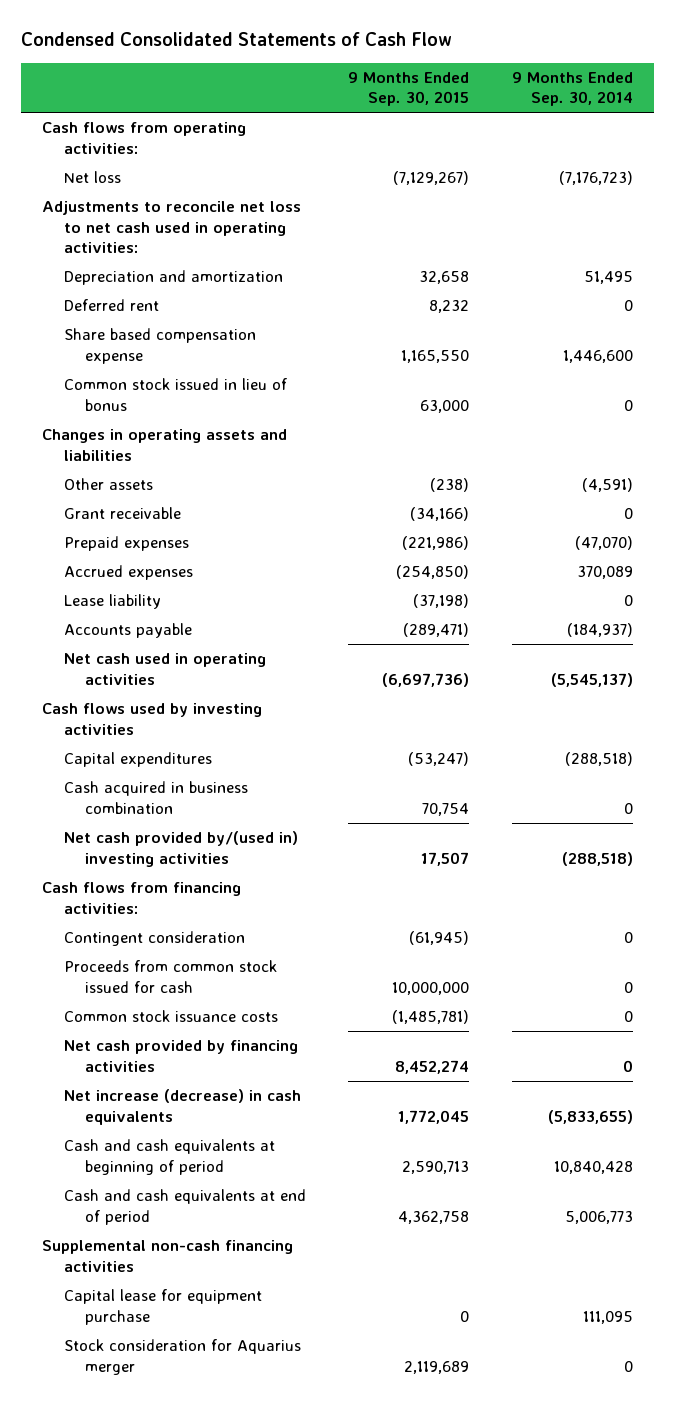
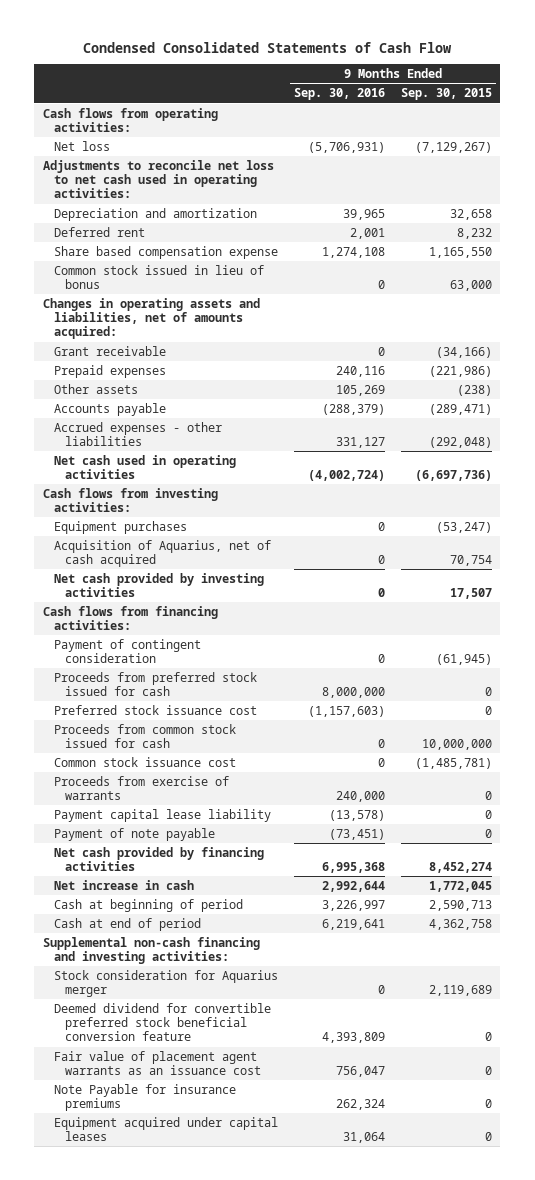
- | 9 Months Ended Sep. 30, 2015 | 9 Months Ended Sep. 30, 2014
+ | 9 Months Ended Sep. 30, 2016 | 9 Months Ended Sep. 30, 2015
- Changes in operating assets and liabilities
+ Changes in operating assets and liabilities, net of amounts acquired:
- Accrued expenses | (254,850) | 370,089
- Lease liability | (37,198) | 0
moved down: Other assets | 105,269 | (238)
+ Accrued expenses - other liabilities | 331,127 | (292,048)
- Cash flows used by investing activities
- Capital expenditures | (53,247) | (288,518)
- Cash acquired in business combination | 70,754 | 0
- Net cash provided by/(used in) investing activities | 17,507 | (288,518)
+ Cash flows from investing activities:
+ Equipment purchases | 0 | (53,247)
+ Acquisition of Aquarius, net of cash acquired | 0 | 70,754
+ Net cash provided by investing activities | 0 | 17,507
- Contingent consideration | (61,945) | 0
+ Payment of contingent consideration | 0 | (61,945)
+ Proceeds from preferred stock issued for cash | 8,000,000 | 0
+ Preferred stock issuance cost | (1,157,603) | 0
- Common stock issuance costs | (1,485,781) | 0
+ Common stock issuance cost | 0 | (1,485,781)
+ Proceeds from exercise of warrants | 240,000 | 0
+ Payment capital lease liability | (13,578) | 0
+ Payment of note payable | (73,451) | 0
- Net increase (decrease) in cash equivalents | 1,772,045 | (5,833,655)
- Cash and cash equivalents at beginning of period | 2,590,713 | 10,840,428
- Cash and cash equivalents at end of period | 4,362,758 | 5,006,773
- Supplemental non-cash financing activities
- Capital lease for equipment purchase | 0 | 111,095
+ Net increase in cash | 2,992,644 | 1,772,045
+ Cash at beginning of period | 3,226,997 | 2,590,713
+ Cash at end of period | 6,219,641 | 4,362,758
+ Supplemental non-cash financing and investing activities:
+ Deemed dividend for convertible preferred stock beneficial conversion feature | 4,393,809 | 0
+ Fair value of placement agent warrants as an issuance cost | 756,047 | 0
+ Note Payable for insurance premiums | 262,324 | 0
+ Equipment acquired under capital leases | 31,064 | 0

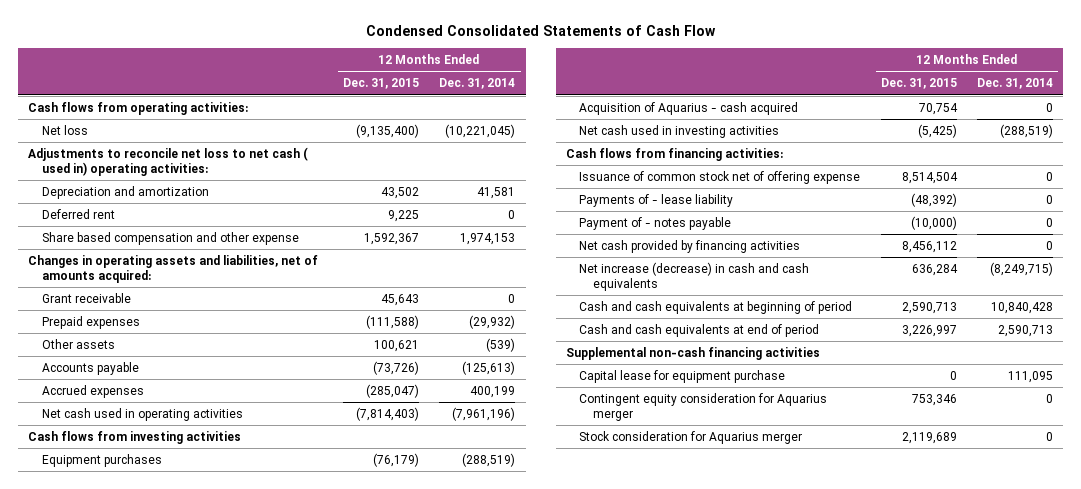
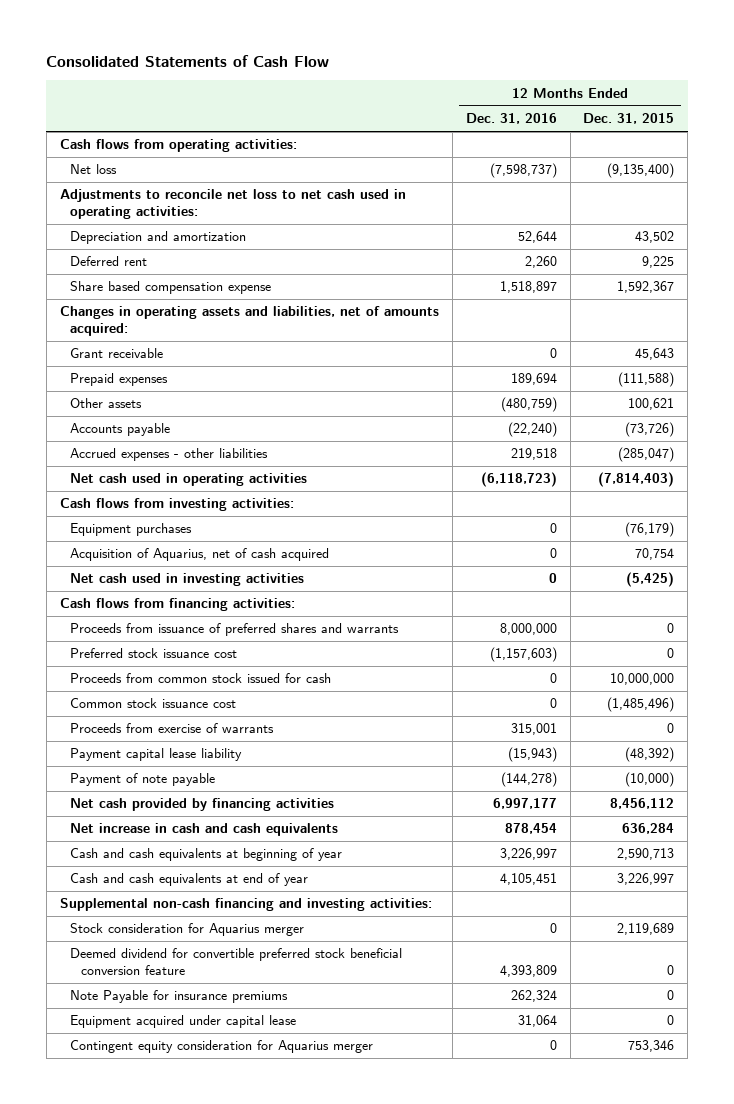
- Condensed Consolidated Statements of Cash Flow
+ Consolidated Statements of Cash Flow
- | 12 Months Ended Dec. 31, 2015 | 12 Months Ended Dec. 31, 2014
+ | 12 Months Ended Dec. 31, 2016 | 12 Months Ended Dec. 31, 2015
- Adjustments to reconcile net loss to net cash ( used in) operating activities:
+ Adjustments to reconcile net loss to net cash used in operating activities:
- Share based compensation and other expense | 1,592,367 | 1,974,153
+ Share based compensation expense | 1,518,897 | 1,592,367
- Accrued expenses | (285,047) | 400,199
+ Accrued expenses - other liabilities | 219,518 | (285,047)
- Cash flows from investing activities
+ Cash flows from investing activities:
- Acquisition of Aquarius - cash acquired | 70,754 | 0
+ Acquisition of Aquarius, net of cash acquired | 0 | 70,754
- Issuance of common stock net of offering expense | 8,514,504 | 0
- Payments of - lease liability | (48,392) | 0
- Payment of - notes payable | (10,000) | 0
+ Proceeds from issuance of preferred shares and warrants | 8,000,000 | 0
+ Preferred stock issuance cost | (1,157,603) | 0
+ Proceeds from common stock issued for cash | 0 | 10,000,000
+ Common stock issuance cost | 0 | (1,485,496)
+ Proceeds from exercise of warrants | 315,001 | 0
+ Payment capital lease liability | (15,943) | (48,392)
+ Payment of note payable | (144,278) | (10,000)
- Net increase (decrease) in cash and cash equivalents | 636,284 | (8,249,715)
- Cash and cash equivalents at beginning of period | 2,590,713 | 10,840,428
- Cash and cash equivalents at end of period | 3,226,997 | 2,590,713
- Supplemental non-cash financing activities
- Capital lease for equipment purchase | 0 | 111,095
+ Net increase in cash and cash equivalents | 878,454 | 636,284
+ Cash and cash equivalents at beginning of year | 3,226,997 | 2,590,713
+ Cash and cash equivalents at end of year | 4,105,451 | 3,226,997
+ Supplemental non-cash financing and investing activities:
+ Deemed dividend for convertible preferred stock beneficial conversion feature | 4,393,809 | 0
+ Note Payable for insurance premiums | 262,324 | 0
+ Equipment acquired under capital lease | 31,064 | 0
moved down: Contingent equity consideration for Aquarius merger | 0 | 753,346

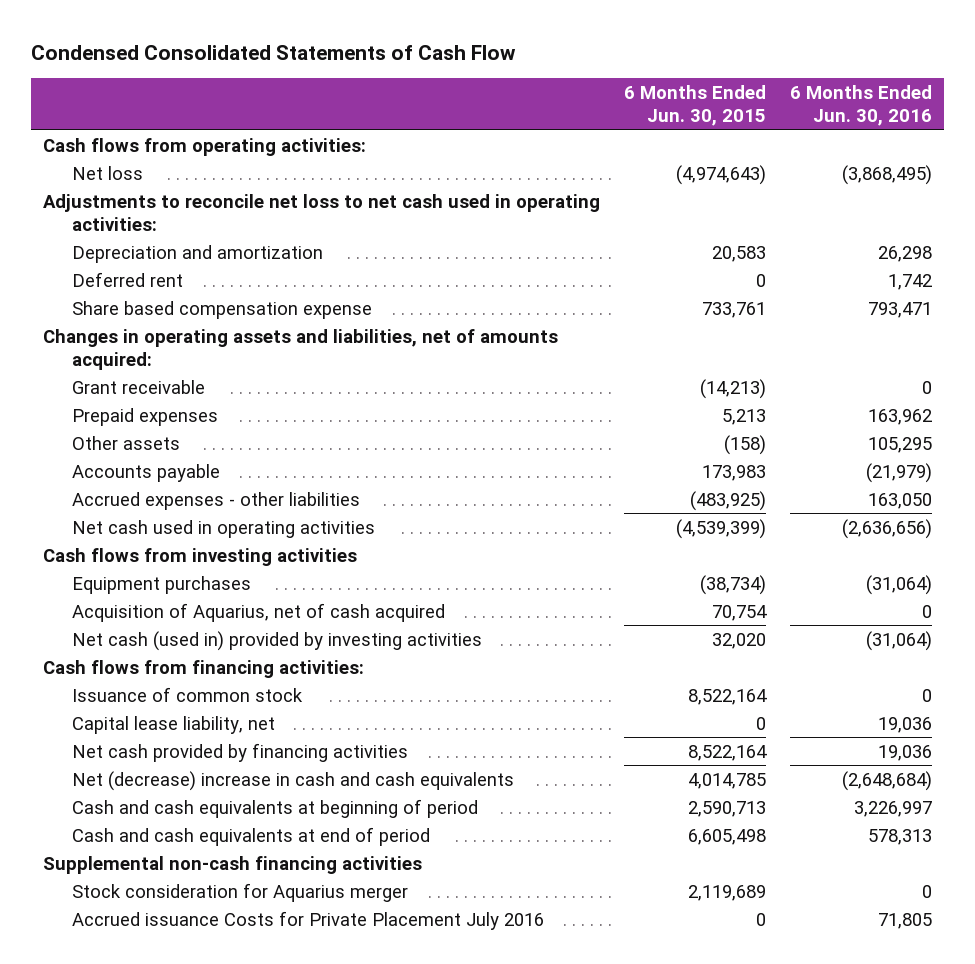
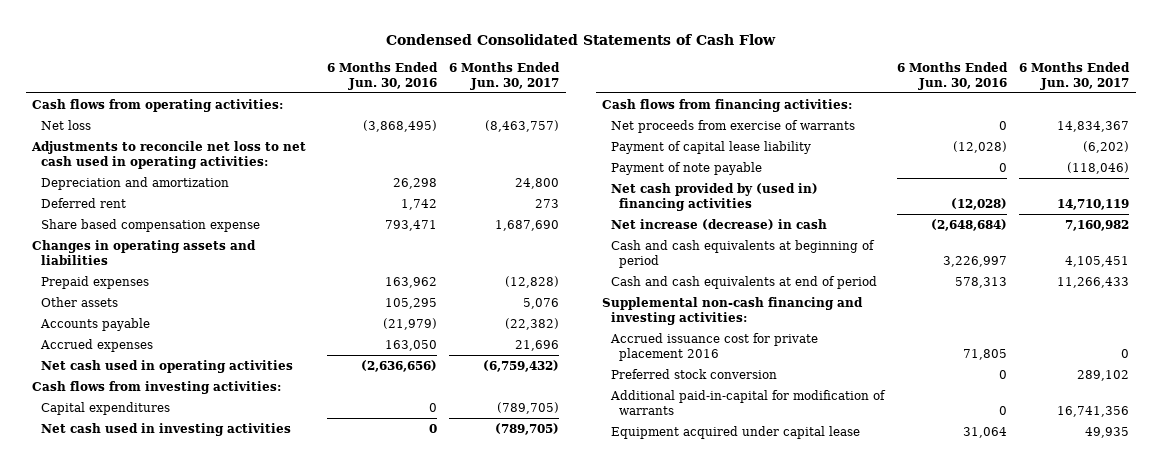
- | 6 Months Ended Jun. 30, 2015 | 6 Months Ended Jun. 30, 2016
+ | 6 Months Ended Jun. 30, 2016 | 6 Months Ended Jun. 30, 2017
- Changes in operating assets and liabilities, net of amounts acquired:
- Grant receivable | (14,213) | 0
+ Changes in operating assets and liabilities
- Accrued expenses - other liabilities | (483,925) | 163,050
+ Accrued expenses | 163,050 | 21,696
- Cash flows from investing activities
- Equipment purchases | (38,734) | (31,064)
- Acquisition of Aquarius, net of cash acquired | 70,754 | 0
- Net cash (used in) provided by investing activities | 32,020 | (31,064)
+ Cash flows from investing activities:
+ Capital expenditures | 0 | (789,705)
+ Net cash used in investing activities | 0 | (789,705)
- Issuance of common stock | 8,522,164 | 0
- Capital lease liability, net | 0 | 19,036
- Net cash provided by financing activities | 8,522,164 | 19,036
- Net (decrease) increase in cash and cash equivalents | 4,014,785 | (2,648,684)
+ Net proceeds from exercise of warrants | 0 | 14,834,367
+ Payment of capital lease liability | (12,028) | (6,202)
+ Payment of note payable | 0 | (118,046)
+ Net cash provided by (used in) financing activities | (12,028) | 14,710,119
+ Net increase (decrease) in cash | (2,648,684) | 7,160,982
- Supplemental non-cash financing activities
- Stock consideration for Aquarius merger | 2,119,689 | 0
- Accrued issuance Costs for Private Placement July 2016 | 0 | 71,805
+ Supplemental non-cash financing and investing activities:
+ Accrued issuance cost for private placement 2016 | 71,805 | 0
+ Preferred stock conversion | 0 | 289,102
+ Additional paid-in-capital for modification of warrants | 0 | 16,741,356
+ Equipment acquired under capital lease | 31,064 | 49,935

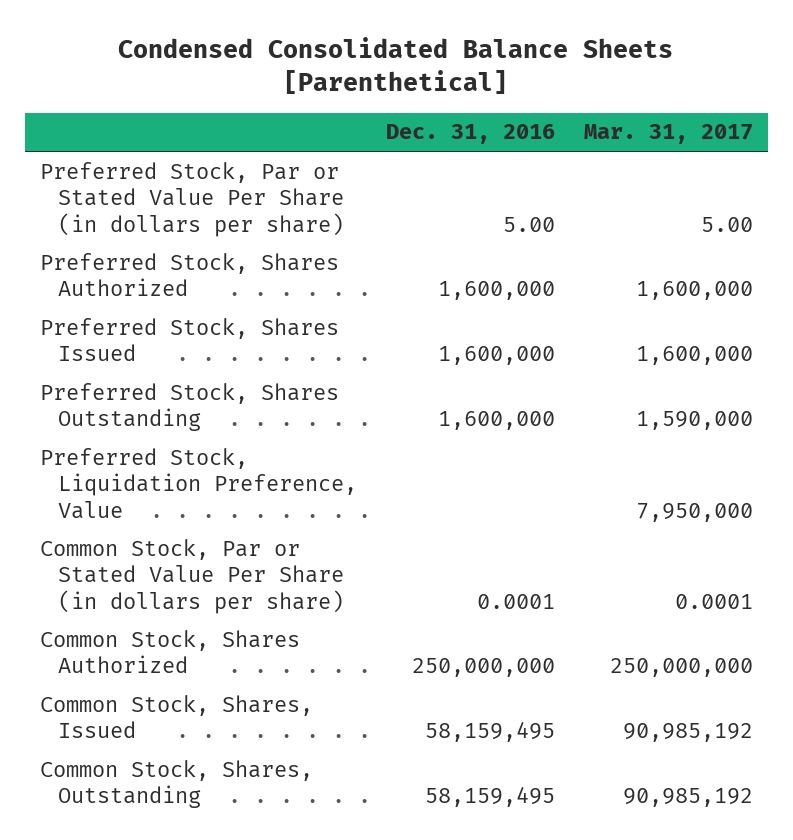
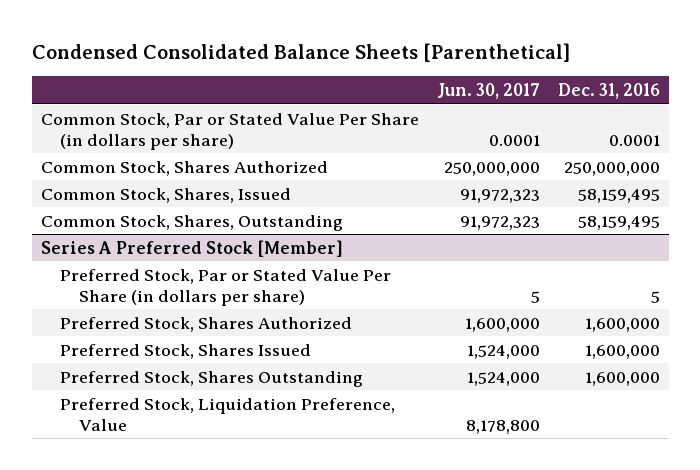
- | Dec. 31, 2016 | Mar. 31, 2017
+ | Jun. 30, 2017 | Dec. 31, 2016
- Preferred Stock, Par or Stated Value Per Share (in dollars per share) | 5.00 | 5.00
- Preferred Stock, Shares Authorized | 1,600,000 | 1,600,000
- Preferred Stock, Shares Issued | 1,600,000 | 1,600,000
- Preferred Stock, Shares Outstanding | 1,600,000 | 1,590,000
- Preferred Stock, Liquidation Preference, Value | | 7,950,000
+ Series A Preferred Stock [Member]
+ Preferred Stock, Par or Stated Value Per Share (in dollars per share) | 5 | 5
+ Preferred Stock, Shares Authorized | 1,600,000 | 1,600,000
+ Preferred Stock, Shares Issued | 1,524,000 | 1,600,000
+ Preferred Stock, Shares Outstanding | 1,524,000 | 1,600,000
+ Preferred Stock, Liquidation Preference, Value | 8,178,800 |

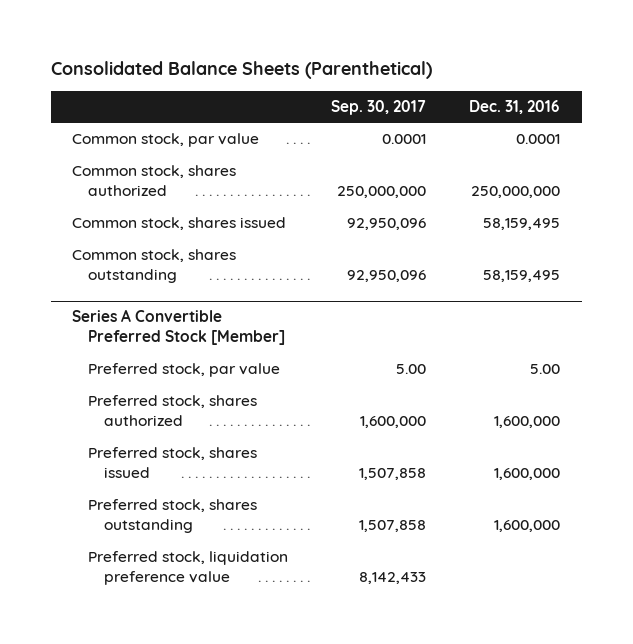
- Condensed Consolidated Balance Sheets [Parenthetical]
+ Consolidated Balance Sheets (Parenthetical)
- | Jun. 30, 2017 | Dec. 31, 2016
+ | Sep. 30, 2017 | Dec. 31, 2016
- Common Stock, Par or Stated Value Per Share (in dollars per share) | 0.0001 | 0.0001
- Common Stock, Shares Authorized | 250,000,000 | 250,000,000
- Common Stock, Shares, Issued | 91,972,323 | 58,159,495
- Common Stock, Shares, Outstanding | 91,972,323 | 58,159,495
- Series A Preferred Stock [Member]
- Preferred Stock, Par or Stated Value Per Share (in dollars per share) | 5 | 5
- Preferred Stock, Shares Authorized | 1,600,000 | 1,600,000
- Preferred Stock, Shares Issued | 1,524,000 | 1,600,000
- Preferred Stock, Shares Outstanding | 1,524,000 | 1,600,000
- Preferred Stock, Liquidation Preference, Value | 8,178,800 |
+ Common stock, par value | 0.0001 | 0.0001
+ Common stock, shares authorized | 250,000,000 | 250,000,000
+ Common stock, shares issued | 92,950,096 | 58,159,495
+ Common stock, shares outstanding | 92,950,096 | 58,159,495
+ Series A Convertible Preferred Stock [Member]
+ Preferred stock, par value | 5.00 | 5.00
+ Preferred stock, shares authorized | 1,600,000 | 1,600,000
+ Preferred stock, shares issued | 1,507,858 | 1,600,000
+ Preferred stock, shares outstanding | 1,507,858 | 1,600,000
+ Preferred stock, liquidation preference value | 8,142,433 |

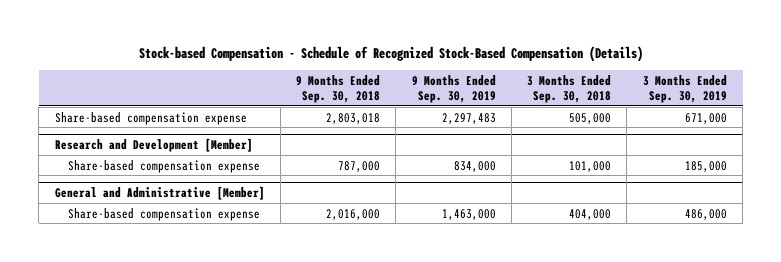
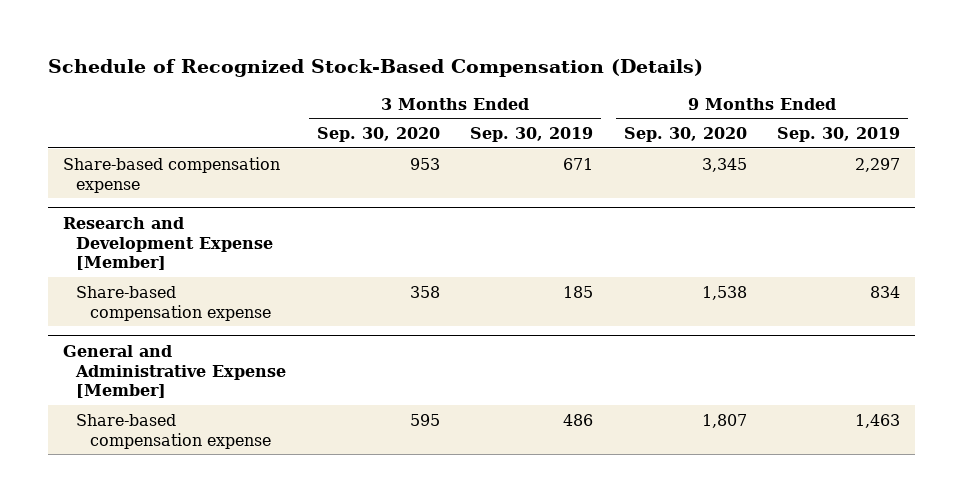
- Stock-based Compensation - Schedule of Recognized Stock-Based Compensation (Details)
+ Schedule of Recognized Stock-Based Compensation (Details)
- | 9 Months Ended Sep. 30, 2018 | 9 Months Ended Sep. 30, 2019 | 3 Months Ended Sep. 30, 2018 | 3 Months Ended Sep. 30, 2019
+ | 3 Months Ended Sep. 30, 2020 | 3 Months Ended Sep. 30, 2019 | 9 Months Ended Sep. 30, 2020 | 9 Months Ended Sep. 30, 2019
- Share-based compensation expense | 2,803,018 | 2,297,483 | 505,000 | 671,000
- Research and Development [Member]
- Share-based compensation expense | 787,000 | 834,000 | 101,000 | 185,000
- General and Administrative [Member]
- Share-based compensation expense | 2,016,000 | 1,463,000 | 404,000 | 486,000
+ Share-based compensation expense | 953 | 671 | 3,345 | 2,297
+ Research and Development Expense [Member]
+ Share-based compensation expense | 358 | 185 | 1,538 | 834
+ General and Administrative Expense [Member]
+ Share-based compensation expense | 595 | 486 | 1,807 | 1,463

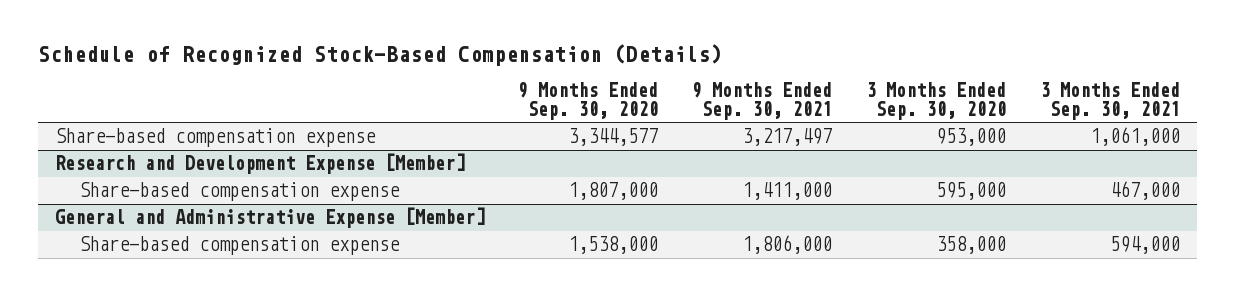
- | 3 Months Ended Sep. 30, 2020 | 3 Months Ended Sep. 30, 2019 | 9 Months Ended Sep. 30, 2020 | 9 Months Ended Sep. 30, 2019
+ | 9 Months Ended Sep. 30, 2020 | 9 Months Ended Sep. 30, 2021 | 3 Months Ended Sep. 30, 2020 | 3 Months Ended Sep. 30, 2021
- Share-based compensation expense | 953 | 671 | 3,345 | 2,297
+ Share-based compensation expense | 3,344,577 | 3,217,497 | 953,000 | 1,061,000
@ Research and Development Expense [Member]
- Share-based compensation expense | 358 | 185 | 1,538 | 834
+ Share-based compensation expense | 1,807,000 | 1,411,000 | 595,000 | 467,000
@ General and Administrative Expense [Member]
- Share-based compensation expense | 595 | 486 | 1,807 | 1,463
+ Share-based compensation expense | 1,538,000 | 1,806,000 | 358,000 | 594,000

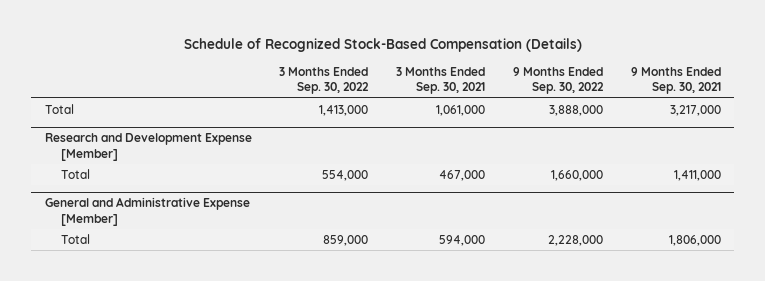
- | 9 Months Ended Sep. 30, 2020 | 9 Months Ended Sep. 30, 2021 | 3 Months Ended Sep. 30, 2020 | 3 Months Ended Sep. 30, 2021
+ | 3 Months Ended Sep. 30, 2022 | 3 Months Ended Sep. 30, 2021 | 9 Months Ended Sep. 30, 2022 | 9 Months Ended Sep. 30, 2021
- Share-based compensation expense | 3,344,577 | 3,217,497 | 953,000 | 1,061,000
+ Total | 1,413,000 | 1,061,000 | 3,888,000 | 3,217,000
@ Research and Development Expense [Member]
- Share-based compensation expense | 1,807,000 | 1,411,000 | 595,000 | 467,000
+ Total | 554,000 | 467,000 | 1,660,000 | 1,411,000
@ General and Administrative Expense [Member]
- Share-based compensation expense | 1,538,000 | 1,806,000 | 358,000 | 594,000
+ Total | 859,000 | 594,000 | 2,228,000 | 1,806,000

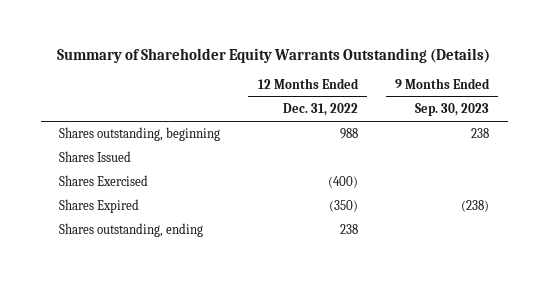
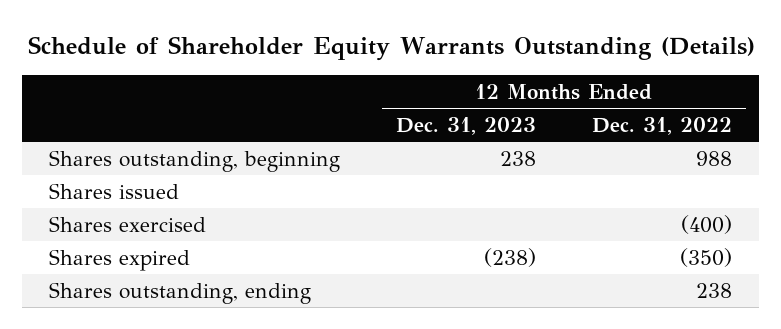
- Summary of Shareholder Equity Warrants Outstanding (Details)
+ Schedule of Shareholder Equity Warrants Outstanding (Details)
- | 12 Months Ended Dec. 31, 2022 | 9 Months Ended Sep. 30, 2023
+ | 12 Months Ended Dec. 31, 2023 | 12 Months Ended Dec. 31, 2022
- Shares Issued
- Shares Exercised | (400) |
- Shares Expired | (350) | (238)
+ Shares issued
+ Shares exercised | | (400)
+ Shares expired | (238) | (350)

